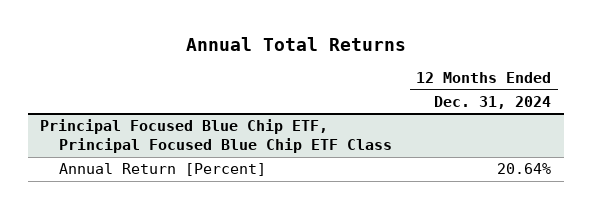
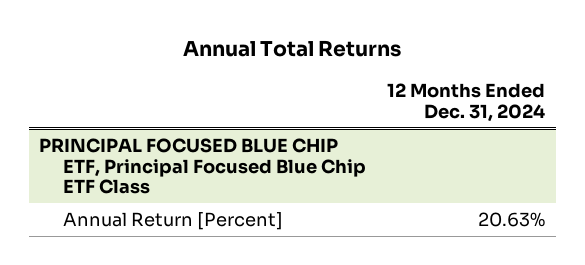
- Principal Focused Blue Chip ETF, Principal Focused Blue Chip ETF Class
- Annual Return [Percent] | 20.64%
+ PRINCIPAL FOCUSED BLUE CHIP ETF, Principal Focused Blue Chip ETF Class
+ Annual Return [Percent] | 20.63%

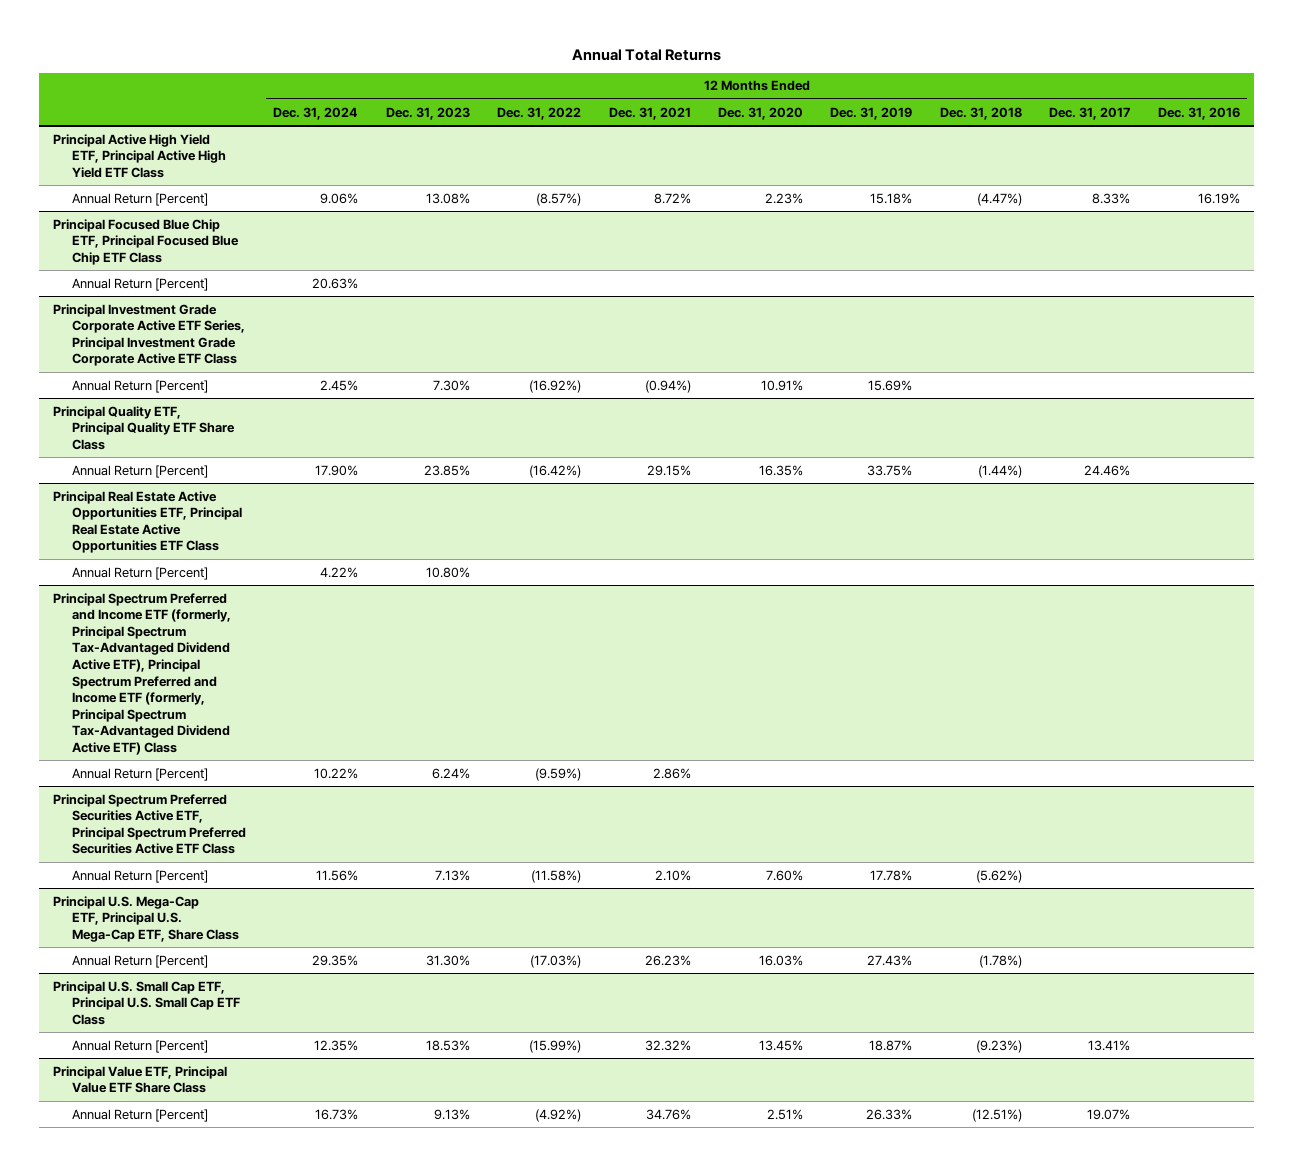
- | 12 Months Ended Dec. 31, 2024
+ | 12 Months Ended Dec. 31, 2024 | 12 Months Ended Dec. 31, 2023 | 12 Months Ended Dec. 31, 2022 | 12 Months Ended Dec. 31, 2021 | 12 Months Ended Dec. 31, 2020 | 12 Months Ended Dec. 31, 2019 | 12 Months Ended Dec. 31, 2018 | 12 Months Ended Dec. 31, 2017 | 12 Months Ended Dec. 31, 2016
- PRINCIPAL FOCUSED BLUE CHIP ETF, Principal Focused Blue Chip ETF Class
+ Principal Active High Yield ETF, Principal Active High Yield ETF Class
+ Annual Return [Percent] | 9.06% | 13.08% | (8.57%) | 8.72% | 2.23% | 15.18% | (4.47%) | 8.33% | 16.19%
+ Principal Focused Blue Chip ETF, Principal Focused Blue Chip ETF Class
+ Principal Investment Grade Corporate Active ETF Series, Principal Investment Grade Corporate Active ETF Class
+ Annual Return [Percent] | 2.45% | 7.30% | (16.92%) | (0.94%) | 10.91% | 15.69% | | |
+ Principal Quality ETF, Principal Quality ETF Share Class
+ Annual Return [Percent] | 17.90% | 23.85% | (16.42%) | 29.15% | 16.35% | 33.75% | (1.44%) | 24.46% |
+ Principal Real Estate Active Opportunities ETF, Principal Real Estate Active Opportunities ETF Class
+ Annual Return [Percent] | 4.22% | 10.80% | | | | | | |
+ Principal Spectrum Preferred and Income ETF (formerly, Principal Spectrum Tax-Advantaged Dividend Active ETF), Principal Spectrum Preferred and Income ETF (formerly, Principal Spectrum Tax-Advantaged Dividend Active ETF) Class
+ Annual Return [Percent] | 10.22% | 6.24% | (9.59%) | 2.86% | | | | |
+ Principal Spectrum Preferred Securities Active ETF, Principal Spectrum Preferred Securities Active ETF Class
+ Annual Return [Percent] | 11.56% | 7.13% | (11.58%) | 2.10% | 7.60% | 17.78% | (5.62%) | |
+ Principal U.S. Mega-Cap ETF, Principal U.S. Mega-Cap ETF, Share Class
+ Annual Return [Percent] | 29.35% | 31.30% | (17.03%) | 26.23% | 16.03% | 27.43% | (1.78%) | |
+ Principal U.S. Small Cap ETF, Principal U.S. Small Cap ETF Class
+ Annual Return [Percent] | 12.35% | 18.53% | (15.99%) | 32.32% | 13.45% | 18.87% | (9.23%) | 13.41% |
+ Principal Value ETF, Principal Value ETF Share Class
+ Annual Return [Percent] | 16.73% | 9.13% | (4.92%) | 34.76% | 2.51% | 26.33% | (12.51%) | 19.07% |

